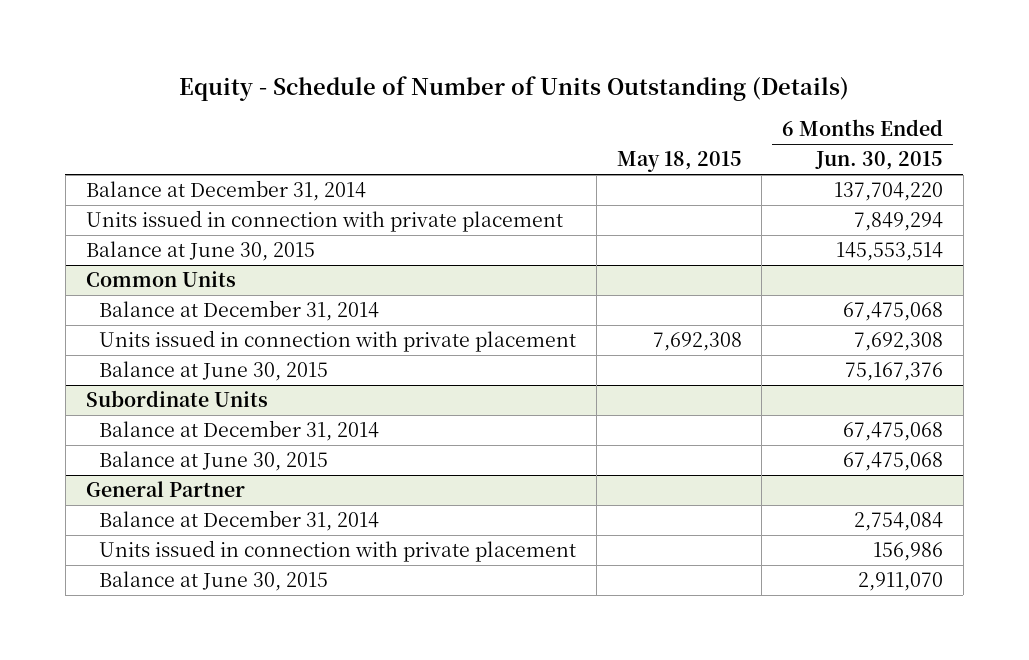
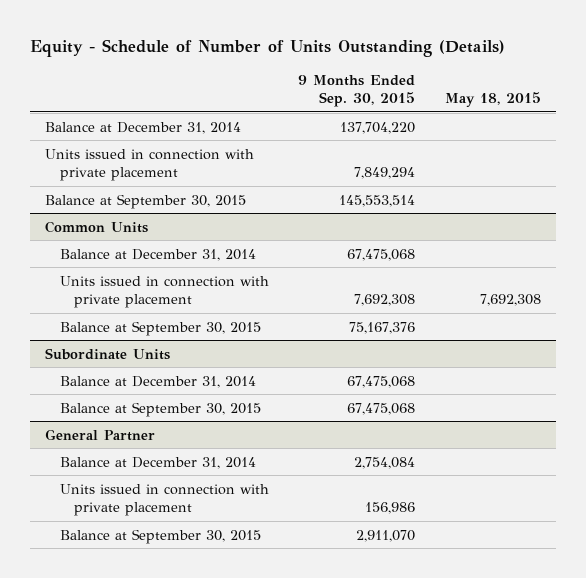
- | May 18, 2015 | 6 Months Ended Jun. 30, 2015
+ | 9 Months Ended Sep. 30, 2015 | May 18, 2015
- Balance at June 30, 2015 | | 145,553,514
+ Balance at September 30, 2015 | 145,553,514 |
@ Common Units
- Balance at June 30, 2015 | | 75,167,376
+ Balance at September 30, 2015 | 75,167,376 |
@ Subordinate Units
- Balance at June 30, 2015 | | 67,475,068
+ Balance at September 30, 2015 | 67,475,068 |
@ General Partner
- Balance at June 30, 2015 | | 2,911,070
+ Balance at September 30, 2015 | 2,911,070 |

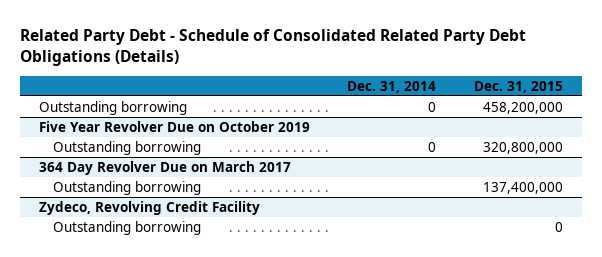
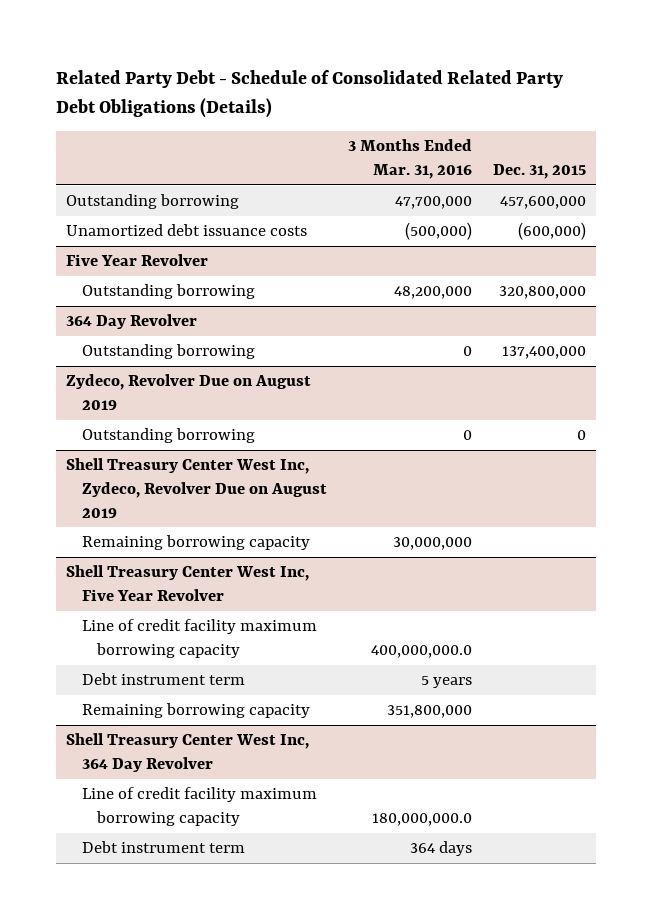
- | Dec. 31, 2014 | Dec. 31, 2015
+ | 3 Months Ended Mar. 31, 2016 | Dec. 31, 2015
- Outstanding borrowing | 0 | 458,200,000
- Five Year Revolver Due on October 2019
+ Outstanding borrowing | 47,700,000 | 457,600,000
+ Unamortized debt issuance costs | (500,000) | (600,000)
+ Five Year Revolver
- 364 Day Revolver Due on March 2017
+ 364 Day Revolver
- Zydeco, Revolving Credit Facility
- Outstanding borrowing | | 0
+ Zydeco, Revolver Due on August 2019
+ Outstanding borrowing | 0 | 0
+ Shell Treasury Center West Inc, Zydeco, Revolver Due on August 2019
+ Remaining borrowing capacity | 30,000,000 |
+ Shell Treasury Center West Inc, Five Year Revolver
+ Line of credit facility maximum borrowing capacity | 400,000,000.0 |
+ Debt instrument term | 5 years |
+ Remaining borrowing capacity | 351,800,000 |
+ Shell Treasury Center West Inc, 364 Day Revolver
+ Line of credit facility maximum borrowing capacity | 180,000,000.0 |
+ Debt instrument term | 364 days |

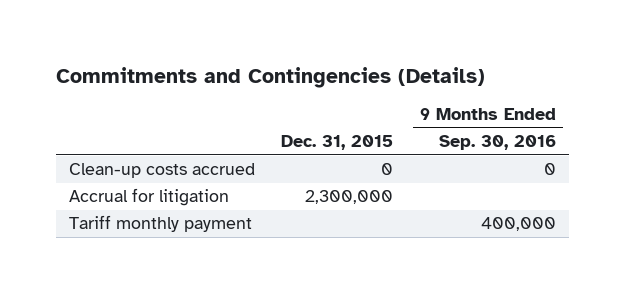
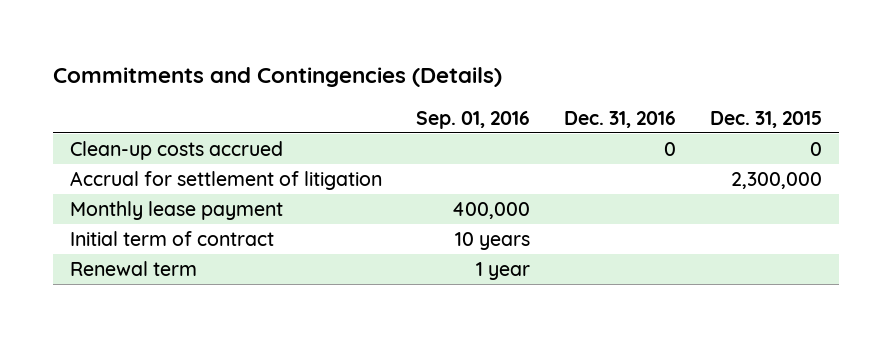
- | Dec. 31, 2015 | 9 Months Ended Sep. 30, 2016
+ | Sep. 01, 2016 | Dec. 31, 2016 | Dec. 31, 2015
- Accrual for litigation | 2,300,000 |
- Tariff monthly payment | | 400,000
+ Accrual for settlement of litigation | | | 2,300,000
+ Monthly lease payment | 400,000 | |
+ Initial term of contract | 10 years | |
+ Renewal term | 1 year | |

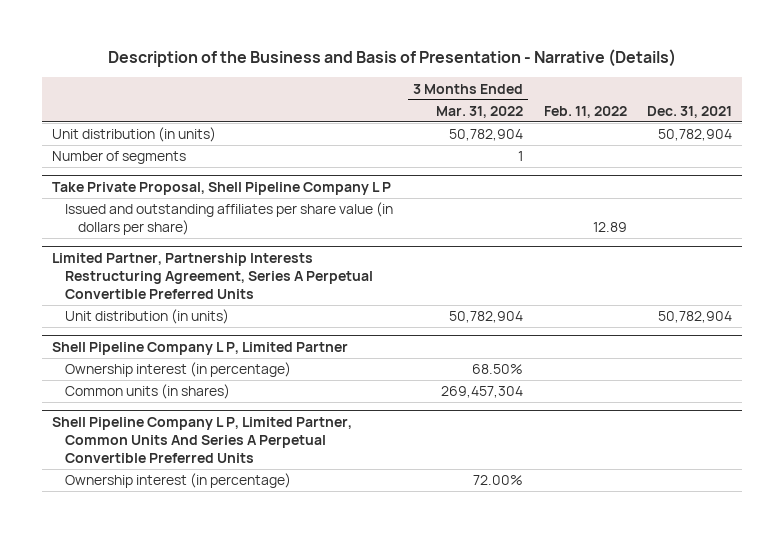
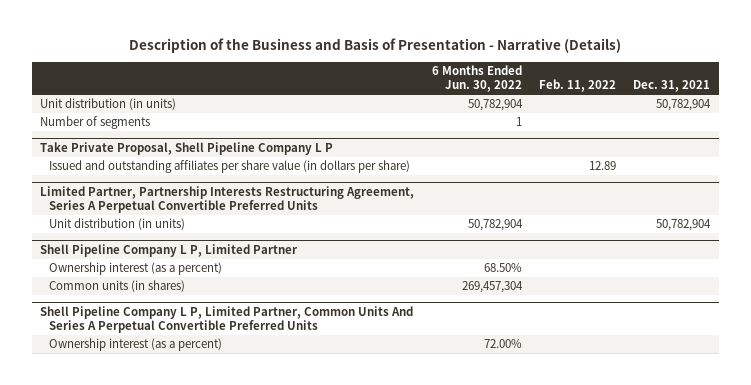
- | 3 Months Ended Mar. 31, 2022 | Feb. 11, 2022 | Dec. 31, 2021
+ | 6 Months Ended Jun. 30, 2022 | Feb. 11, 2022 | Dec. 31, 2021
@ Shell Pipeline Company L P, Limited Partner
- Ownership interest (in percentage) | 68.50% | |
+ Ownership interest (as a percent) | 68.50% | |
@ Shell Pipeline Company L P, Limited Partner, Common Units And Series A Perpetual Convertible Preferred Units
- Ownership interest (in percentage) | 72.00% | |
+ Ownership interest (as a percent) | 72.00% | |

